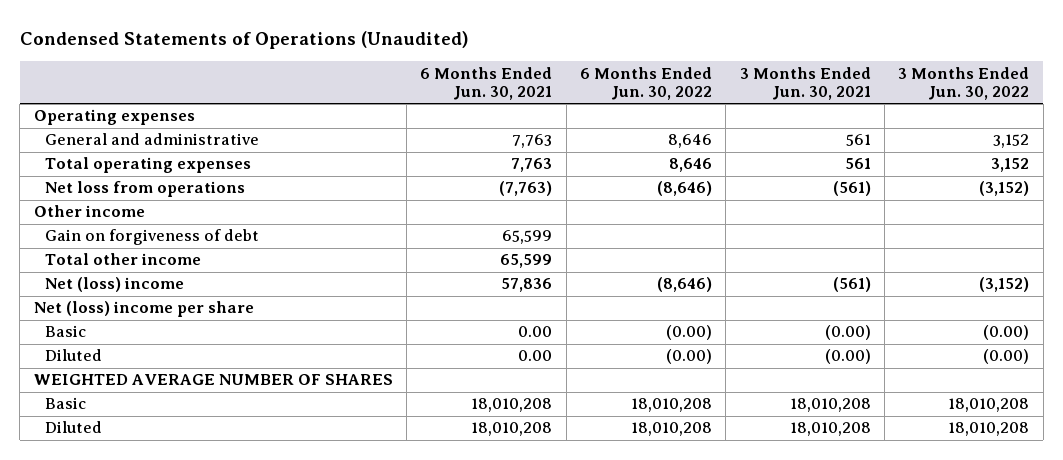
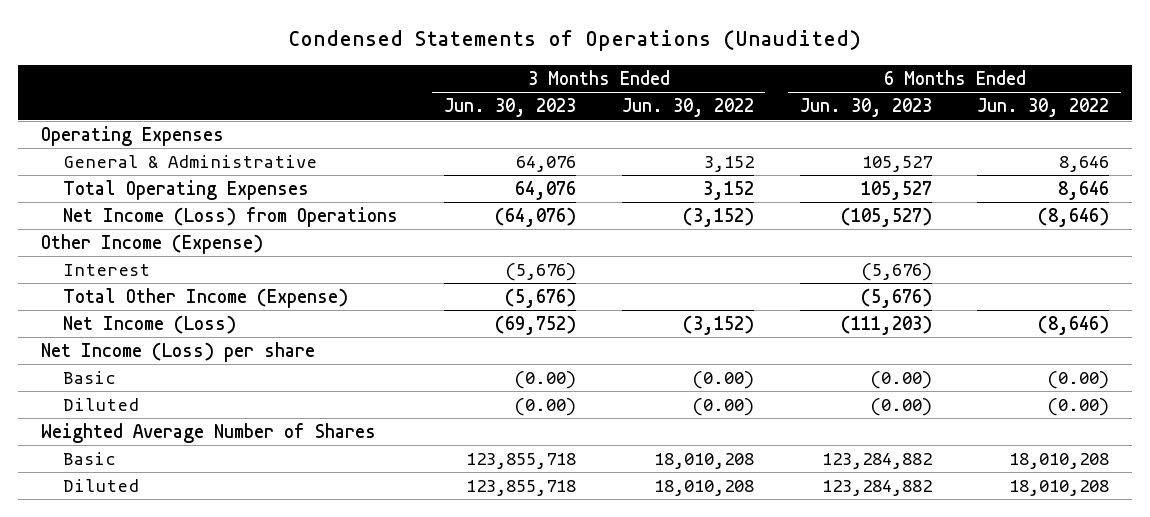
- | 6 Months Ended Jun. 30, 2021 | 6 Months Ended Jun. 30, 2022 | 3 Months Ended Jun. 30, 2021 | 3 Months Ended Jun. 30, 2022
+ | 3 Months Ended Jun. 30, 2023 | 3 Months Ended Jun. 30, 2022 | 6 Months Ended Jun. 30, 2023 | 6 Months Ended Jun. 30, 2022
- Operating expenses
- General and administrative | 7,763 | 8,646 | 561 | 3,152
- Total operating expenses | 7,763 | 8,646 | 561 | 3,152
- Net loss from operations | (7,763) | (8,646) | (561) | (3,152)
- Other income
- Gain on forgiveness of debt | 65,599 | | |
- Total other income | 65,599 | | |
- Net (loss) income | 57,836 | (8,646) | (561) | (3,152)
- Net (loss) income per share
+ Operating Expenses
+ General & Administrative | 64,076 | 3,152 | 105,527 | 8,646
+ Total Operating Expenses | 64,076 | 3,152 | 105,527 | 8,646
+ Net Income (Loss) from Operations | (64,076) | (3,152) | (105,527) | (8,646)
+ Other Income (Expense)
+ Interest | (5,676) | | (5,676) |
+ Total Other Income (Expense) | (5,676) | | (5,676) |
+ Net Income (Loss) | (69,752) | (3,152) | (111,203) | (8,646)
+ Net Income (Loss) per share
- WEIGHTED AVERAGE NUMBER OF SHARES
+ Weighted Average Number of Shares

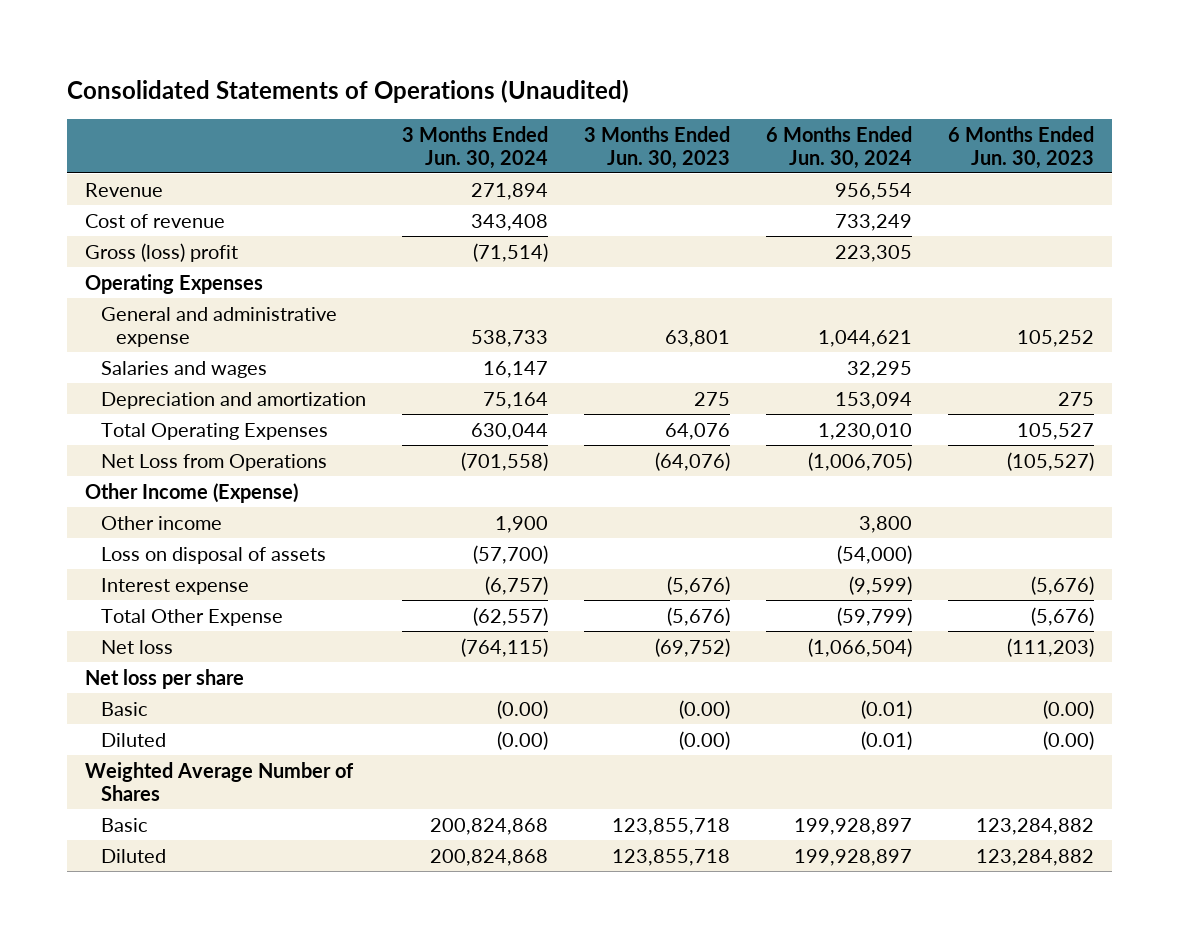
- Condensed Statements of Operations (Unaudited)
+ Consolidated Statements of Operations (Unaudited)
- | 3 Months Ended Jun. 30, 2023 | 3 Months Ended Jun. 30, 2022 | 6 Months Ended Jun. 30, 2023 | 6 Months Ended Jun. 30, 2022
+ | 3 Months Ended Jun. 30, 2024 | 3 Months Ended Jun. 30, 2023 | 6 Months Ended Jun. 30, 2024 | 6 Months Ended Jun. 30, 2023
+ Revenue | 271,894 | | 956,554 |
+ Cost of revenue | 343,408 | | 733,249 |
+ Gross (loss) profit | (71,514) | | 223,305 |
- General & Administrative | 64,076 | 3,152 | 105,527 | 8,646
+ General and administrative expense | 538,733 | 63,801 | 1,044,621 | 105,252
+ Salaries and wages | 16,147 | | 32,295 |
+ Depreciation and amortization | 75,164 | 275 | 153,094 | 275
- Net Income (Loss) from Operations | (64,076) | (3,152) | (105,527) | (8,646)
+ Net Loss from Operations | (701,558) | (64,076) | (1,006,705) | (105,527)
- Interest | (5,676) | | (5,676) |
- Total Other Income (Expense) | (5,676) | | (5,676) |
- Net Income (Loss) | (69,752) | (3,152) | (111,203) | (8,646)
- Net Income (Loss) per share
+ Other income | 1,900 | | 3,800 |
+ Loss on disposal of assets | (57,700) | | (54,000) |
+ Interest expense | (6,757) | (5,676) | (9,599) | (5,676)
+ Total Other Expense | (62,557) | (5,676) | (59,799) | (5,676)
+ Net loss | (764,115) | (69,752) | (1,066,504) | (111,203)
+ Net loss per share

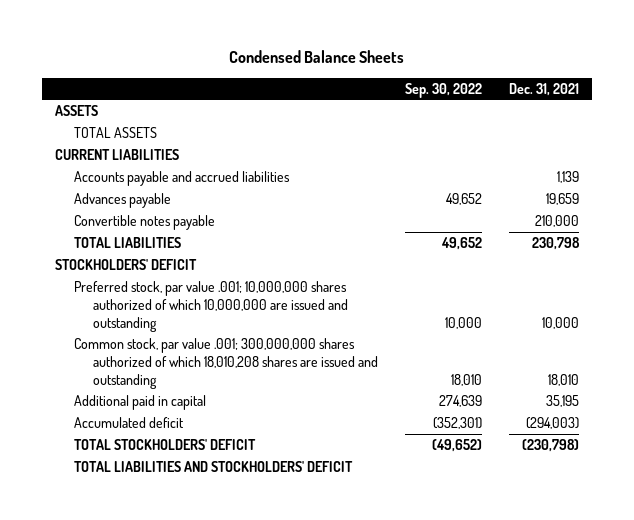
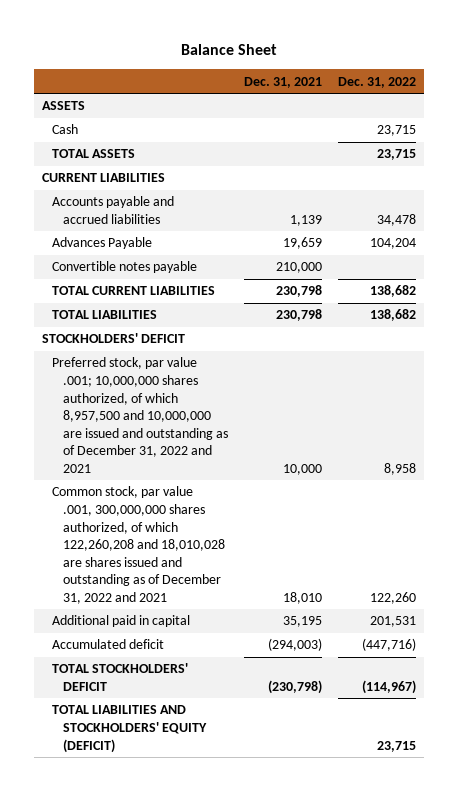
- Condensed Balance Sheets
+ Balance Sheet
- | Sep. 30, 2022 | Dec. 31, 2021
+ | Dec. 31, 2021 | Dec. 31, 2022
+ Cash | | 23,715
- Advances payable | 49,652 | 19,659
+ Advances Payable | 19,659 | 104,204
+ TOTAL CURRENT LIABILITIES | 230,798 | 138,682
- Preferred stock, par value .001; 10,000,000 shares authorized of which 10,000,000 are issued and outstanding | 10,000 | 10,000
- Common stock, par value .001; 300,000,000 shares authorized of which 18,010,208 shares are issued and outstanding | 18,010 | 18,010
+ Preferred stock, par value .001; 10,000,000 shares authorized, of which 8,957,500 and 10,000,000 are issued and outstanding as of December 31, 2022 and 2021 | 10,000 | 8,958
+ Common stock, par value .001, 300,000,000 shares authorized, of which 122,260,208 and 18,010,028 are shares issued and outstanding as of December 31, 2022 and 2021 | 18,010 | 122,260
- TOTAL LIABILITIES AND STOCKHOLDERS' DEFICIT
+ TOTAL LIABILITIES AND STOCKHOLDERS' EQUITY (DEFICIT) | | 23,715

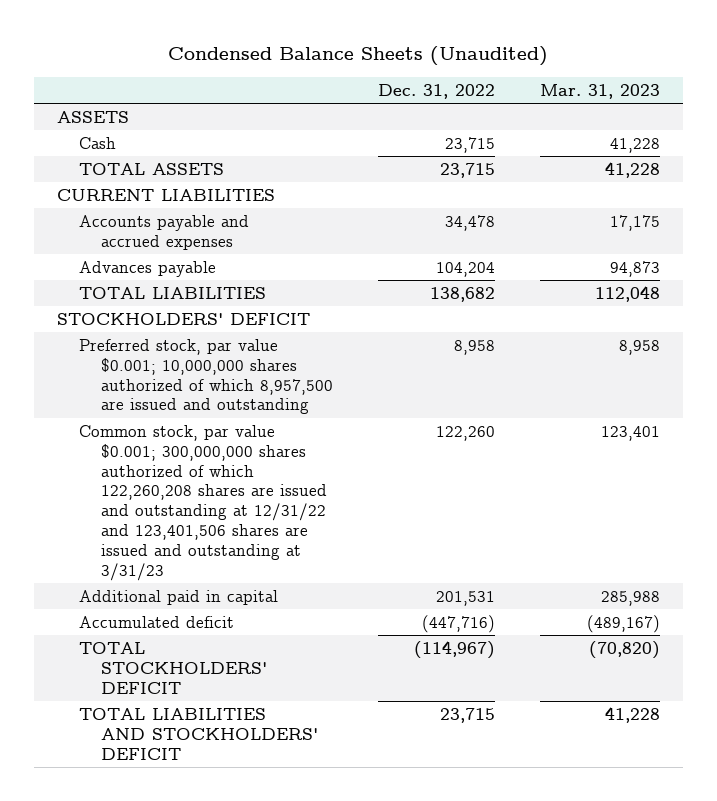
- Balance Sheet
+ Condensed Balance Sheets (Unaudited)
- | Dec. 31, 2021 | Dec. 31, 2022
+ | Dec. 31, 2022 | Mar. 31, 2023
- Accounts payable and accrued liabilities | 1,139 | 34,478
- Advances Payable | 19,659 | 104,204
- Convertible notes payable | 210,000 |
- TOTAL CURRENT LIABILITIES | 230,798 | 138,682
+ Accounts payable and accrued expenses | 34,478 | 17,175
+ Advances payable | 104,204 | 94,873
- Preferred stock, par value .001; 10,000,000 shares authorized, of which 8,957,500 and 10,000,000 are issued and outstanding as of December 31, 2022 and 2021 | 10,000 | 8,958
- Common stock, par value .001, 300,000,000 shares authorized, of which 122,260,208 and 18,010,028 are shares issued and outstanding as of December 31, 2022 and 2021 | 18,010 | 122,260
+ Preferred stock, par value $0.001; 10,000,000 shares authorized of which 8,957,500 are issued and outstanding | 8,958 | 8,958
+ Common stock, par value $0.001; 300,000,000 shares authorized of which 122,260,208 shares are issued and outstanding at 12/31/22 and 123,401,506 shares are issued and outstanding at 3/31/23 | 122,260 | 123,401
- TOTAL LIABILITIES AND STOCKHOLDERS' EQUITY (DEFICIT) | | 23,715
+ TOTAL LIABILITIES AND STOCKHOLDERS' DEFICIT | 23,715 | 41,228

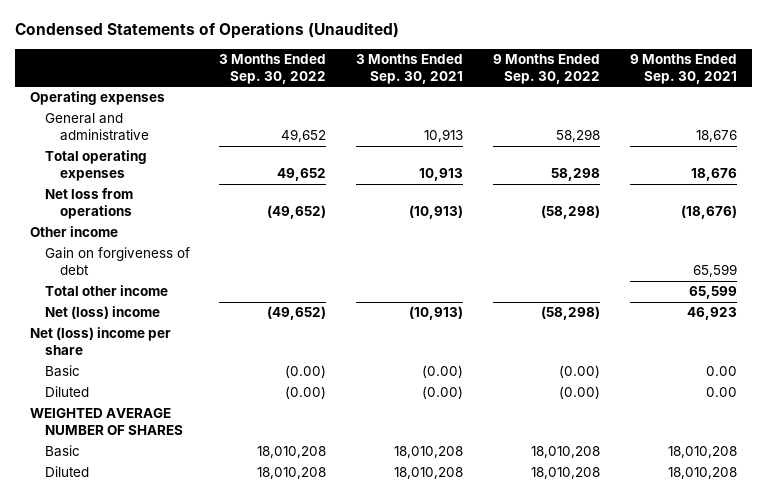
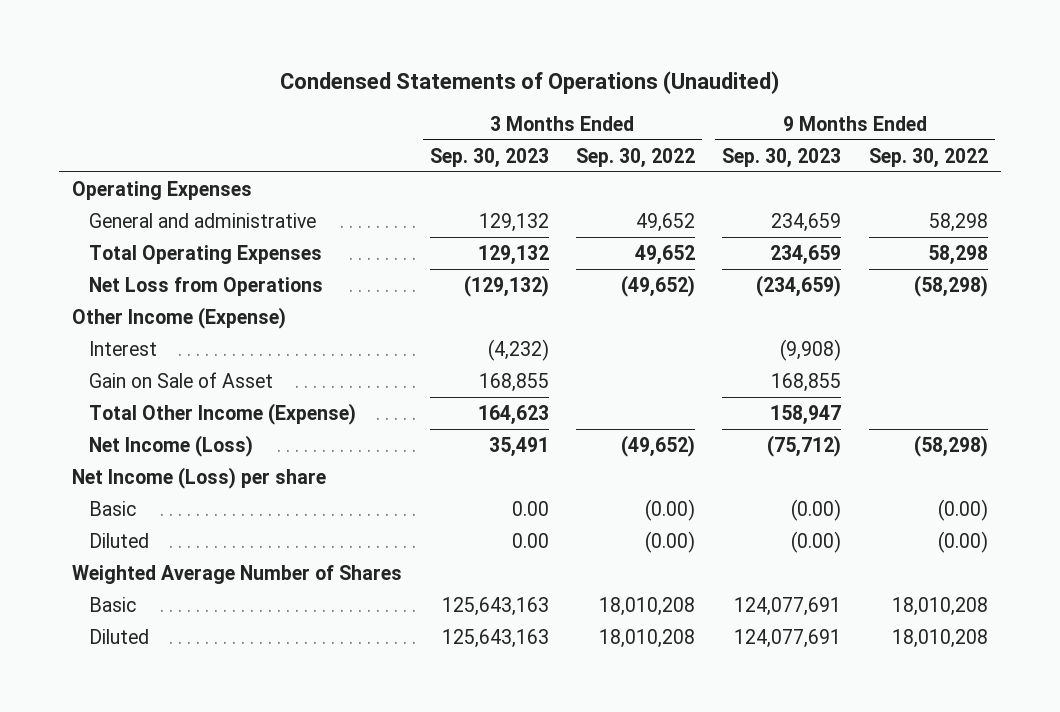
- | 3 Months Ended Sep. 30, 2022 | 3 Months Ended Sep. 30, 2021 | 9 Months Ended Sep. 30, 2022 | 9 Months Ended Sep. 30, 2021
+ | 3 Months Ended Sep. 30, 2023 | 3 Months Ended Sep. 30, 2022 | 9 Months Ended Sep. 30, 2023 | 9 Months Ended Sep. 30, 2022
- Operating expenses
+ Operating Expenses
- Total operating expenses | 49,652 | 10,913 | 58,298 | 18,676
- Net loss from operations | (49,652) | (10,913) | (58,298) | (18,676)
- Other income
- Gain on forgiveness of debt | | | | 65,599
- Total other income | | | | 65,599
- Net (loss) income | (49,652) | (10,913) | (58,298) | 46,923
- Net (loss) income per share
+ Total Operating Expenses | 129,132 | 49,652 | 234,659 | 58,298
+ Net Loss from Operations | (129,132) | (49,652) | (234,659) | (58,298)
+ Other Income (Expense)
+ Interest | (4,232) | | (9,908) |
+ Gain on Sale of Asset | 168,855 | | 168,855 |
+ Total Other Income (Expense) | 164,623 | | 158,947 |
+ Net Income (Loss) | 35,491 | (49,652) | (75,712) | (58,298)
+ Net Income (Loss) per share
- WEIGHTED AVERAGE NUMBER OF SHARES
+ Weighted Average Number of Shares

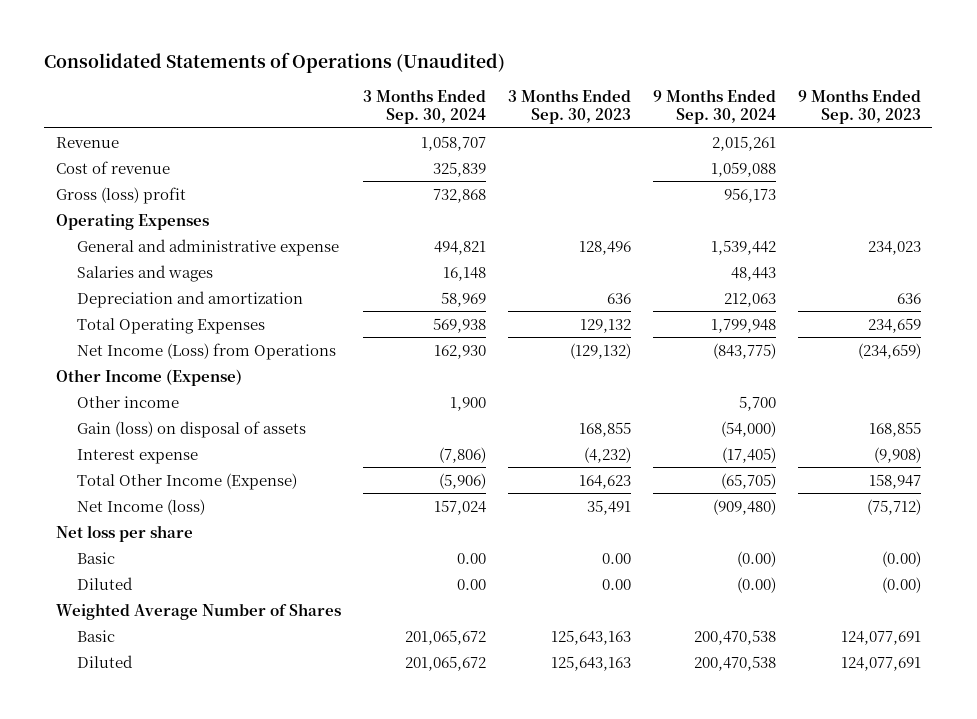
- Condensed Statements of Operations (Unaudited)
+ Consolidated Statements of Operations (Unaudited)
- | 3 Months Ended Sep. 30, 2023 | 3 Months Ended Sep. 30, 2022 | 9 Months Ended Sep. 30, 2023 | 9 Months Ended Sep. 30, 2022
+ | 3 Months Ended Sep. 30, 2024 | 3 Months Ended Sep. 30, 2023 | 9 Months Ended Sep. 30, 2024 | 9 Months Ended Sep. 30, 2023
+ Revenue | 1,058,707 | | 2,015,261 |
+ Cost of revenue | 325,839 | | 1,059,088 |
+ Gross (loss) profit | 732,868 | | 956,173 |
- General and administrative | 129,132 | 49,652 | 234,659 | 58,298
+ General and administrative expense | 494,821 | 128,496 | 1,539,442 | 234,023
+ Salaries and wages | 16,148 | | 48,443 |
+ Depreciation and amortization | 58,969 | 636 | 212,063 | 636
- Net Loss from Operations | (129,132) | (49,652) | (234,659) | (58,298)
+ Net Income (Loss) from Operations | 162,930 | (129,132) | (843,775) | (234,659)
- Interest | (4,232) | | (9,908) |
- Gain on Sale of Asset | 168,855 | | 168,855 |
+ Other income | 1,900 | | 5,700 |
+ Gain (loss) on disposal of assets | | 168,855 | (54,000) | 168,855
+ Interest expense | (7,806) | (4,232) | (17,405) | (9,908)
- Net Income (Loss) | 35,491 | (49,652) | (75,712) | (58,298)
- Net Income (Loss) per share
+ Net Income (loss) | 157,024 | 35,491 | (909,480) | (75,712)
+ Net loss per share

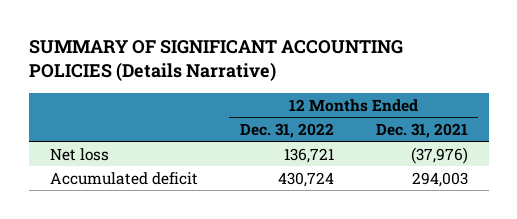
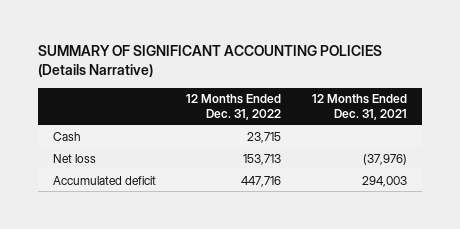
- Net loss | 136,721 | (37,976)
- Accumulated deficit | 430,724 | 294,003
+ Cash | 23,715 |
+ Net loss | 153,713 | (37,976)
+ Accumulated deficit | 447,716 | 294,003

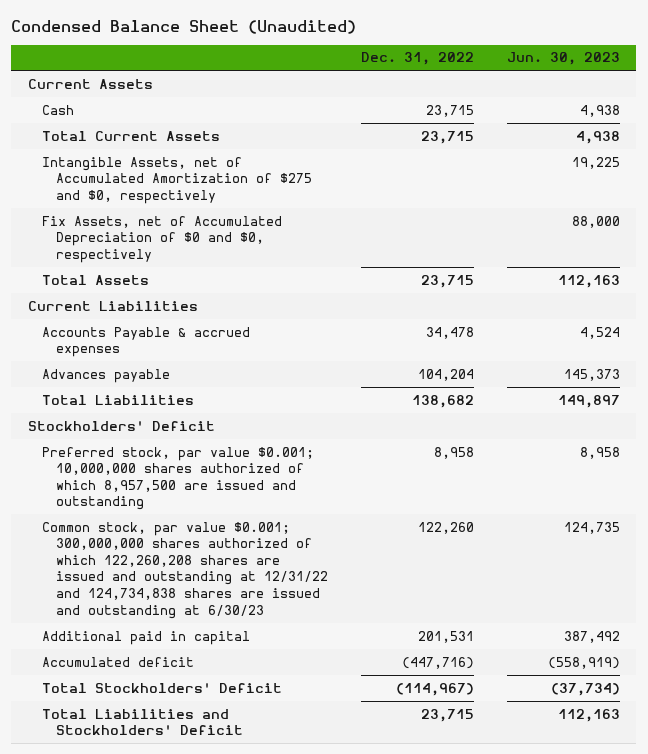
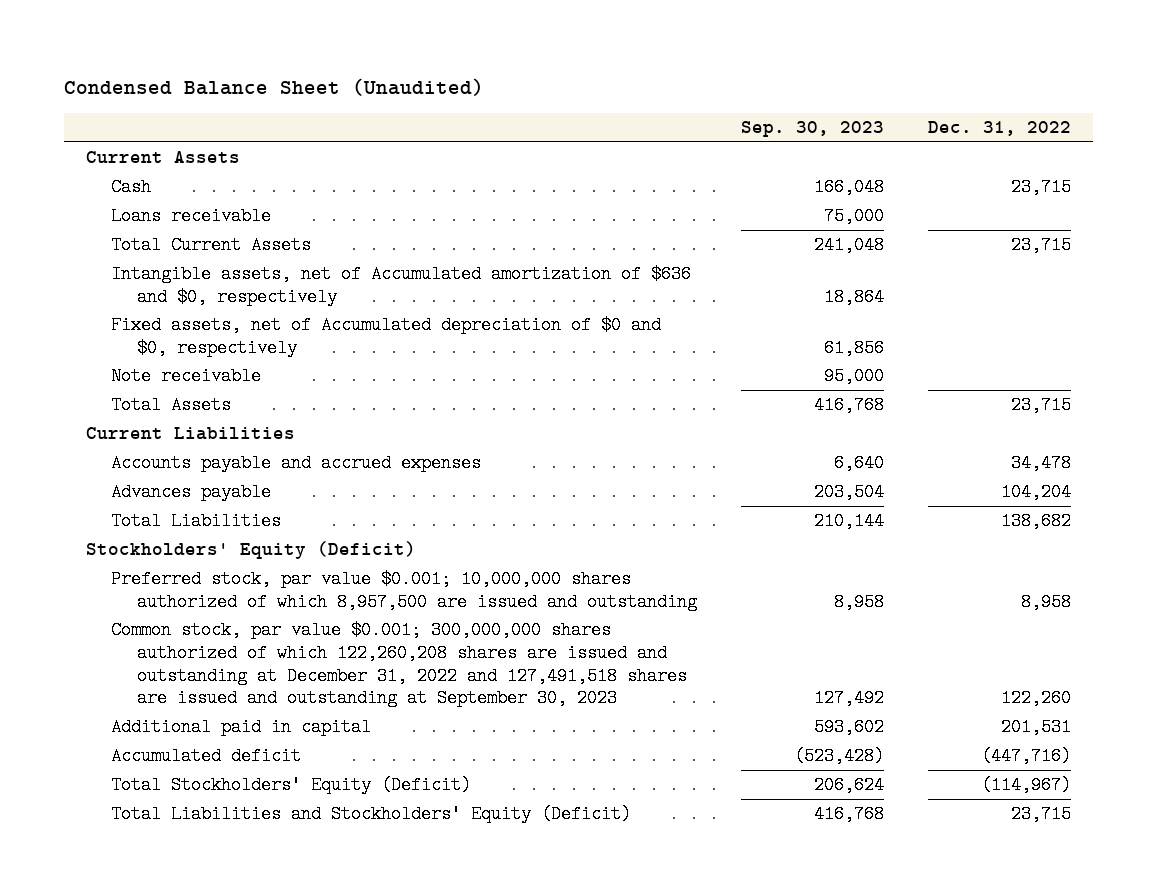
- | Dec. 31, 2022 | Jun. 30, 2023
+ | Sep. 30, 2023 | Dec. 31, 2022
+ Loans receivable | 75,000 |
- Intangible Assets, net of Accumulated Amortization of $275 and $0, respectively | | 19,225
- Fix Assets, net of Accumulated Depreciation of $0 and $0, respectively | | 88,000
+ Intangible assets, net of Accumulated amortization of $636 and $0, respectively | 18,864 |
+ Fixed assets, net of Accumulated depreciation of $0 and $0, respectively | 61,856 |
+ Note receivable | 95,000 |
- Accounts Payable & accrued expenses | 34,478 | 4,524
+ Accounts payable and accrued expenses | 6,640 | 34,478
- Stockholders' Deficit
+ Stockholders' Equity (Deficit)
- Common stock, par value $0.001; 300,000,000 shares authorized of which 122,260,208 shares are issued and outstanding at 12/31/22 and 124,734,838 shares are issued and outstanding at 6/30/23 | 122,260 | 124,735
+ Common stock, par value $0.001; 300,000,000 shares authorized of which 122,260,208 shares are issued and outstanding at December 31, 2022 and 127,491,518 shares are issued and outstanding at September 30, 2023 | 127,492 | 122,260
- Total Stockholders' Deficit | (114,967) | (37,734)
- Total Liabilities and Stockholders' Deficit | 23,715 | 112,163
+ Total Stockholders' Equity (Deficit) | 206,624 | (114,967)
+ Total Liabilities and Stockholders' Equity (Deficit) | 416,768 | 23,715

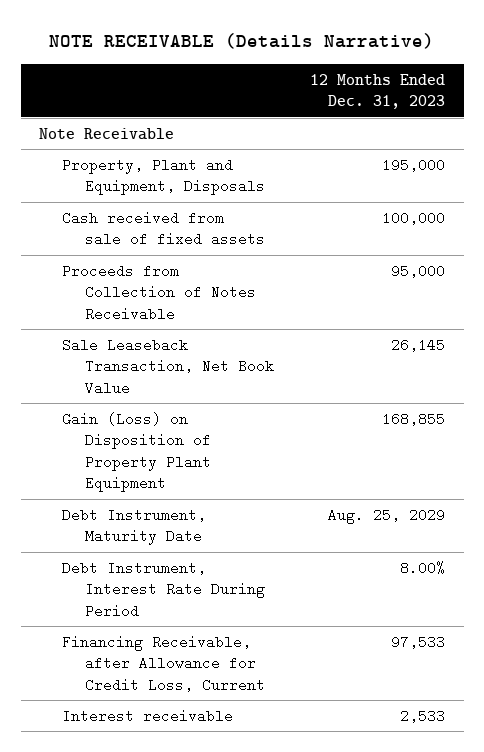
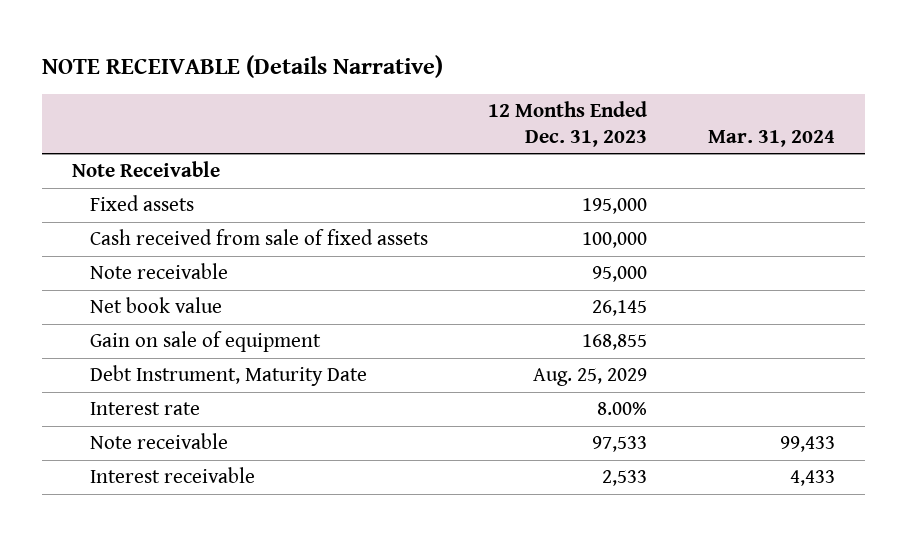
- | 12 Months Ended Dec. 31, 2023
+ | 12 Months Ended Dec. 31, 2023 | Mar. 31, 2024
- Property, Plant and Equipment, Disposals | 195,000
+ Fixed assets | 195,000 |
- Proceeds from Collection of Notes Receivable | 95,000
- Sale Leaseback Transaction, Net Book Value | 26,145
- Gain (Loss) on Disposition of Property Plant Equipment | 168,855
+ Note receivable | 95,000 |
+ Net book value | 26,145 |
+ Gain on sale of equipment | 168,855 |
- Debt Instrument, Interest Rate During Period | 8.00%
- Financing Receivable, after Allowance for Credit Loss, Current | 97,533
+ Interest rate | 8.00% |
+ Note receivable | 97,533 | 99,433

